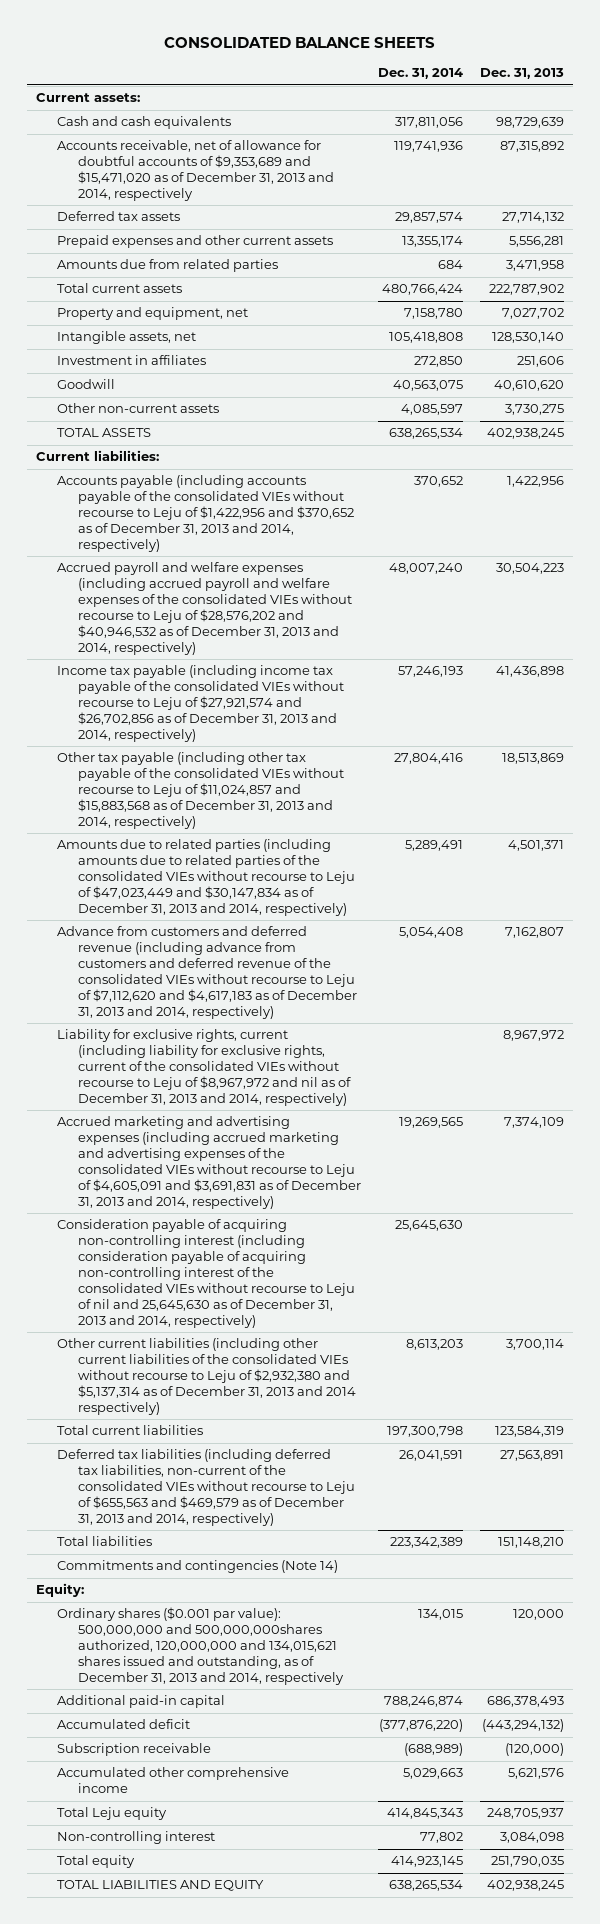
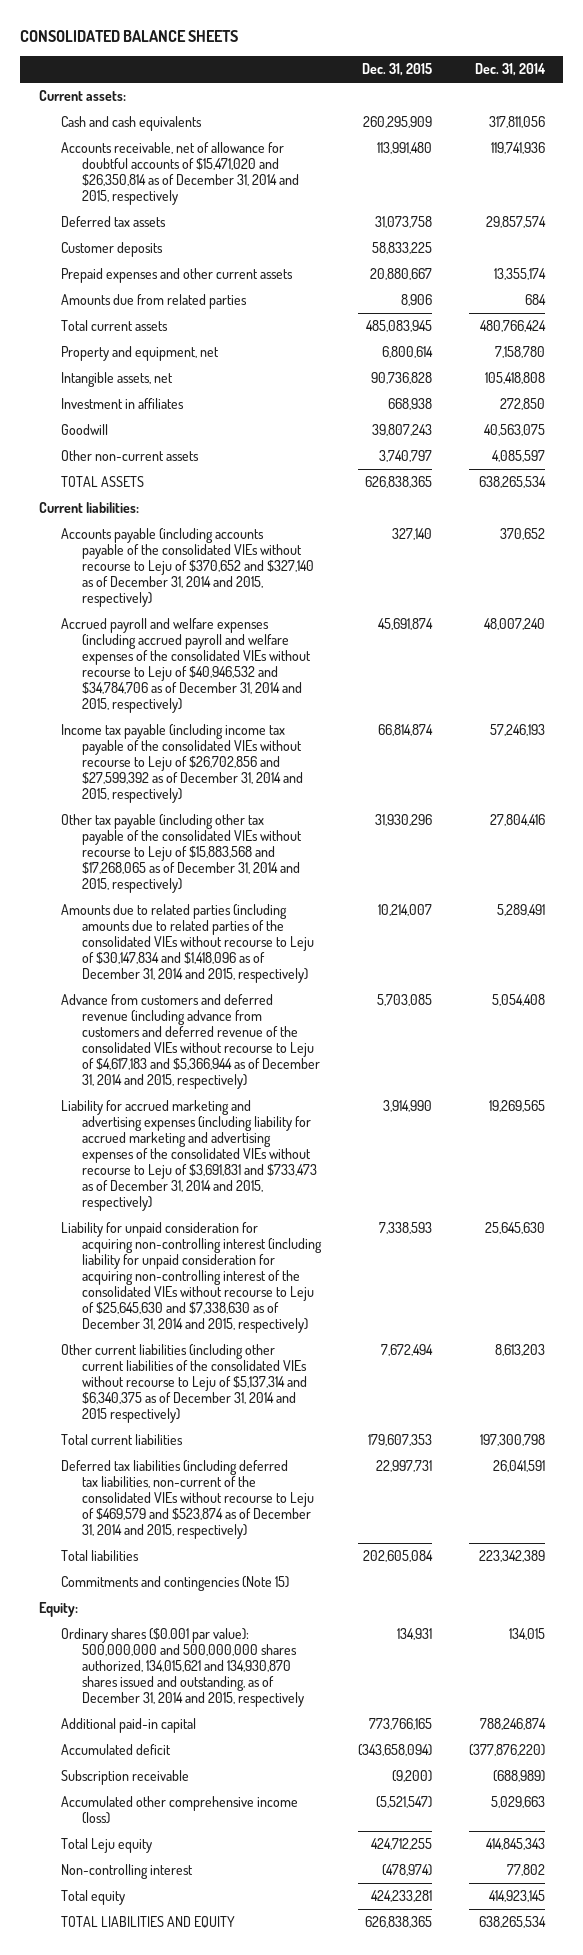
- | Dec. 31, 2014 | Dec. 31, 2013
+ | Dec. 31, 2015 | Dec. 31, 2014
- Accounts receivable, net of allowance for doubtful accounts of $9,353,689 and $15,471,020 as of December 31, 2013 and 2014, respectively | 119,741,936 | 87,315,892
+ Accounts receivable, net of allowance for doubtful accounts of $15,471,020 and $26,350,814 as of December 31, 2014 and 2015, respectively | 113,991,480 | 119,741,936
+ Customer deposits | 58,833,225 |
- Accounts payable (including accounts payable of the consolidated VIEs without recourse to Leju of $1,422,956 and $370,652 as of December 31, 2013 and 2014, respectively) | 370,652 | 1,422,956
- Accrued payroll and welfare expenses (including accrued payroll and welfare expenses of the consolidated VIEs without recourse to Leju of $28,576,202 and $40,946,532 as of December 31, 2013 and 2014, respectively) | 48,007,240 | 30,504,223
- Income tax payable (including income tax payable of the consolidated VIEs without recourse to Leju of $27,921,574 and $26,702,856 as of December 31, 2013 and 2014, respectively) | 57,246,193 | 41,436,898
- Other tax payable (including other tax payable of the consolidated VIEs without recourse to Leju of $11,024,857 and $15,883,568 as of December 31, 2013 and 2014, respectively) | 27,804,416 | 18,513,869
- Amounts due to related parties (including amounts due to related parties of the consolidated VIEs without recourse to Leju of $47,023,449 and $30,147,834 as of December 31, 2013 and 2014, respectively) | 5,289,491 | 4,501,371
- Advance from customers and deferred revenue (including advance from customers and deferred revenue of the consolidated VIEs without recourse to Leju of $7,112,620 and $4,617,183 as of December 31, 2013 and 2014, respectively) | 5,054,408 | 7,162,807
- Liability for exclusive rights, current (including liability for exclusive rights, current of the consolidated VIEs without recourse to Leju of $8,967,972 and nil as of December 31, 2013 and 2014, respectively) | | 8,967,972
- Accrued marketing and advertising expenses (including accrued marketing and advertising expenses of the consolidated VIEs without recourse to Leju of $4,605,091 and $3,691,831 as of December 31, 2013 and 2014, respectively) | 19,269,565 | 7,374,109
- Consideration payable of acquiring non-controlling interest (including consideration payable of acquiring non-controlling interest of the consolidated VIEs without recourse to Leju of nil and 25,645,630 as of December 31, 2013 and 2014, respectively) | 25,645,630 |
- Other current liabilities (including other current liabilities of the consolidated VIEs without recourse to Leju of $2,932,380 and $5,137,314 as of December 31, 2013 and 2014 respectively) | 8,613,203 | 3,700,114
+ Accounts payable (including accounts payable of the consolidated VIEs without recourse to Leju of $370,652 and $327,140 as of December 31, 2014 and 2015, respectively) | 327,140 | 370,652
+ Accrued payroll and welfare expenses (including accrued payroll and welfare expenses of the consolidated VIEs without recourse to Leju of $40,946,532 and $34,784,706 as of December 31, 2014 and 2015, respectively) | 45,691,874 | 48,007,240
+ Income tax payable (including income tax payable of the consolidated VIEs without recourse to Leju of $26,702,856 and $27,599,392 as of December 31, 2014 and 2015, respectively) | 66,814,874 | 57,246,193
+ Other tax payable (including other tax payable of the consolidated VIEs without recourse to Leju of $15,883,568 and $17,268,065 as of December 31, 2014 and 2015, respectively) | 31,930,296 | 27,804,416
+ Amounts due to related parties (including amounts due to related parties of the consolidated VIEs without recourse to Leju of $30,147,834 and $1,418,096 as of December 31, 2014 and 2015, respectively) | 10,214,007 | 5,289,491
+ Advance from customers and deferred revenue (including advance from customers and deferred revenue of the consolidated VIEs without recourse to Leju of $4,617,183 and $5,366,944 as of December 31, 2014 and 2015, respectively) | 5,703,085 | 5,054,408
+ Liability for accrued marketing and advertising expenses (including liability for accrued marketing and advertising expenses of the consolidated VIEs without recourse to Leju of $3,691,831 and $733,473 as of December 31, 2014 and 2015, respectively) | 3,914,990 | 19,269,565
+ Liability for unpaid consideration for acquiring non-controlling interest (including liability for unpaid consideration for acquiring non-controlling interest of the consolidated VIEs without recourse to Leju of $25,645,630 and $7,338,630 as of December 31, 2014 and 2015, respectively) | 7,338,593 | 25,645,630
+ Other current liabilities (including other current liabilities of the consolidated VIEs without recourse to Leju of $5,137,314 and $6,340,375 as of December 31, 2014 and 2015 respectively) | 7,672,494 | 8,613,203
- Deferred tax liabilities (including deferred tax liabilities, non-current of the consolidated VIEs without recourse to Leju of $655,563 and $469,579 as of December 31, 2013 and 2014, respectively) | 26,041,591 | 27,563,891
+ Deferred tax liabilities (including deferred tax liabilities, non-current of the consolidated VIEs without recourse to Leju of $469,579 and $523,874 as of December 31, 2014 and 2015, respectively) | 22,997,731 | 26,041,591
- Commitments and contingencies (Note 14)
+ Commitments and contingencies (Note 15)
- Ordinary shares ($0.001 par value): 500,000,000 and 500,000,000shares authorized, 120,000,000 and 134,015,621 shares issued and outstanding, as of December 31, 2013 and 2014, respectively | 134,015 | 120,000
+ Ordinary shares ($0.001 par value): 500,000,000 and 500,000,000 shares authorized, 134,015,621 and 134,930,870 shares issued and outstanding, as of December 31, 2014 and 2015, respectively | 134,931 | 134,015
- Accumulated other comprehensive income | 5,029,663 | 5,621,576
+ Accumulated other comprehensive income (loss) | (5,521,547) | 5,029,663

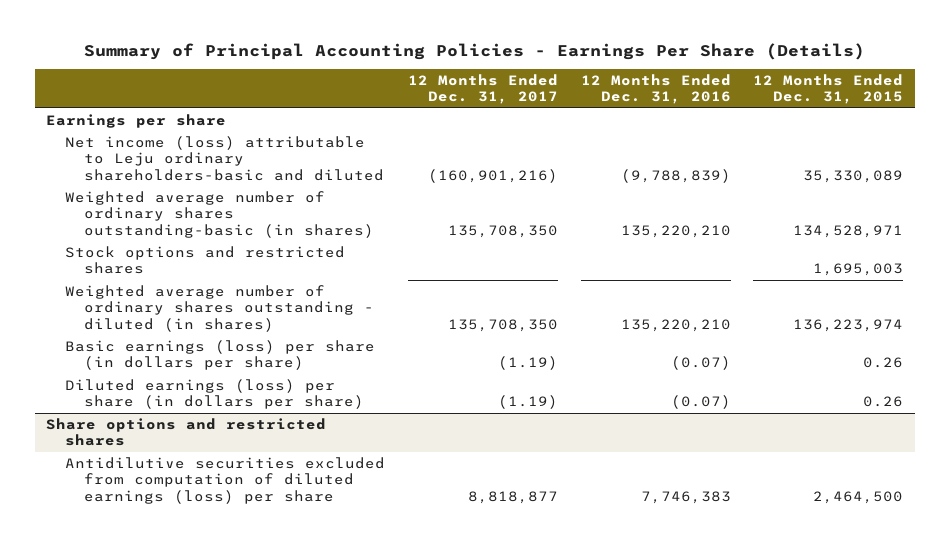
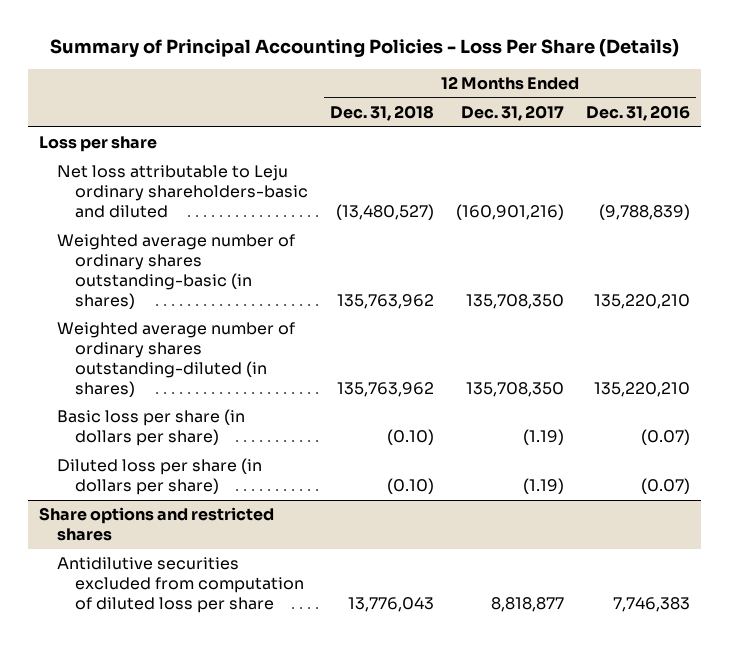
- Summary of Principal Accounting Policies - Earnings Per Share (Details)
+ Summary of Principal Accounting Policies - Loss Per Share (Details)
- | 12 Months Ended Dec. 31, 2017 | 12 Months Ended Dec. 31, 2016 | 12 Months Ended Dec. 31, 2015
+ | 12 Months Ended Dec. 31, 2018 | 12 Months Ended Dec. 31, 2017 | 12 Months Ended Dec. 31, 2016
- Earnings per share
- Net income (loss) attributable to Leju ordinary shareholders-basic and diluted | (160,901,216) | (9,788,839) | 35,330,089
+ Loss per share
+ Net loss attributable to Leju ordinary shareholders-basic and diluted | (13,480,527) | (160,901,216) | (9,788,839)
- Stock options and restricted shares | | | 1,695,003
- Weighted average number of ordinary shares outstanding - diluted (in shares) | 135,708,350 | 135,220,210 | 136,223,974
- Basic earnings (loss) per share (in dollars per share) | (1.19) | (0.07) | 0.26
- Diluted earnings (loss) per share (in dollars per share) | (1.19) | (0.07) | 0.26
+ Weighted average number of ordinary shares outstanding-diluted (in shares) | 135,763,962 | 135,708,350 | 135,220,210
+ Basic loss per share (in dollars per share) | (0.10) | (1.19) | (0.07)
+ Diluted loss per share (in dollars per share) | (0.10) | (1.19) | (0.07)
@ Share options and restricted shares
- Antidilutive securities excluded from computation of diluted earnings (loss) per share | 8,818,877 | 7,746,383 | 2,464,500
+ Antidilutive securities excluded from computation of diluted loss per share | 13,776,043 | 8,818,877 | 7,746,383

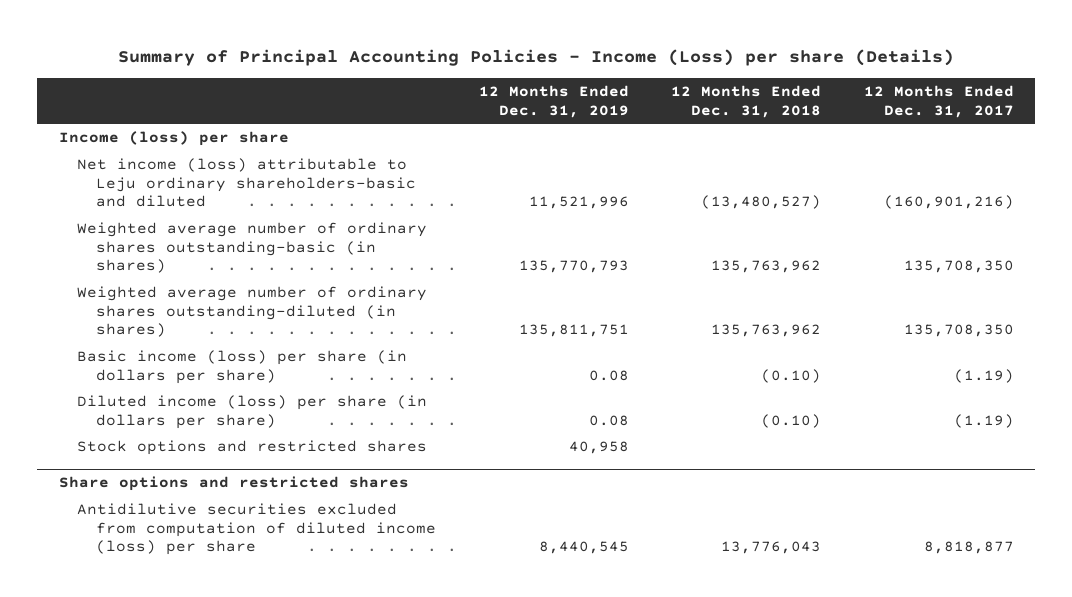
- Summary of Principal Accounting Policies - Loss Per Share (Details)
+ Summary of Principal Accounting Policies - Income (Loss) per share (Details)
- | 12 Months Ended Dec. 31, 2018 | 12 Months Ended Dec. 31, 2017 | 12 Months Ended Dec. 31, 2016
+ | 12 Months Ended Dec. 31, 2019 | 12 Months Ended Dec. 31, 2018 | 12 Months Ended Dec. 31, 2017
- Loss per share
- Net loss attributable to Leju ordinary shareholders-basic and diluted | (13,480,527) | (160,901,216) | (9,788,839)
+ Income (loss) per share
+ Net income (loss) attributable to Leju ordinary shareholders-basic and diluted | 11,521,996 | (13,480,527) | (160,901,216)
- Basic loss per share (in dollars per share) | (0.10) | (1.19) | (0.07)
- Diluted loss per share (in dollars per share) | (0.10) | (1.19) | (0.07)
+ Basic income (loss) per share (in dollars per share) | 0.08 | (0.10) | (1.19)
+ Diluted income (loss) per share (in dollars per share) | 0.08 | (0.10) | (1.19)
+ Stock options and restricted shares | 40,958 | |
@ Share options and restricted shares
- Antidilutive securities excluded from computation of diluted loss per share | 13,776,043 | 8,818,877 | 7,746,383
+ Antidilutive securities excluded from computation of diluted income (loss) per share | 8,440,545 | 13,776,043 | 8,818,877

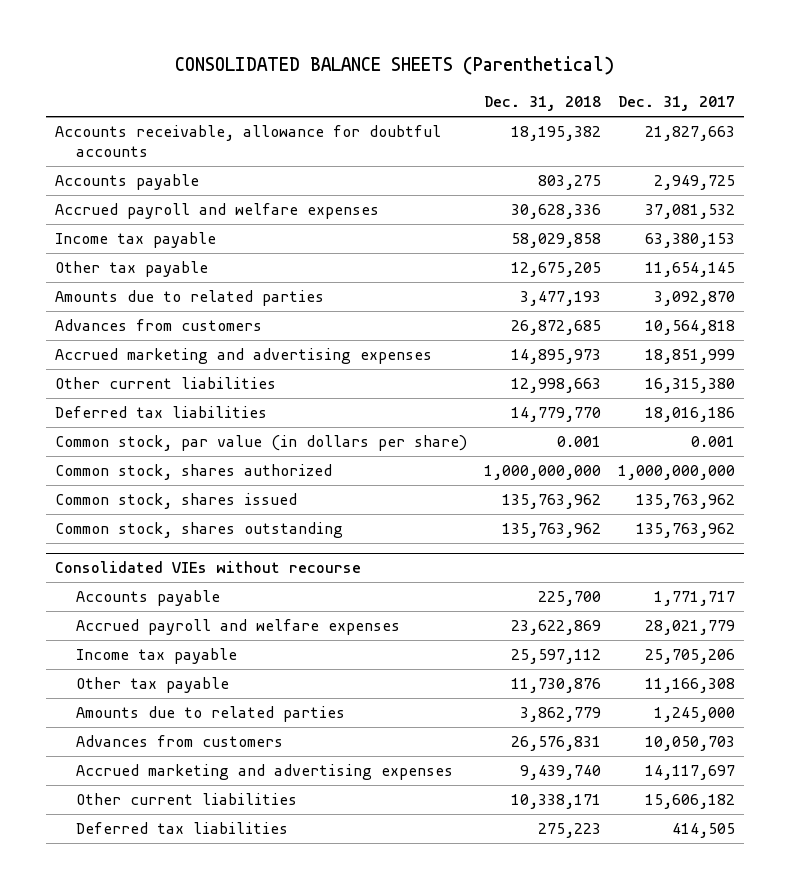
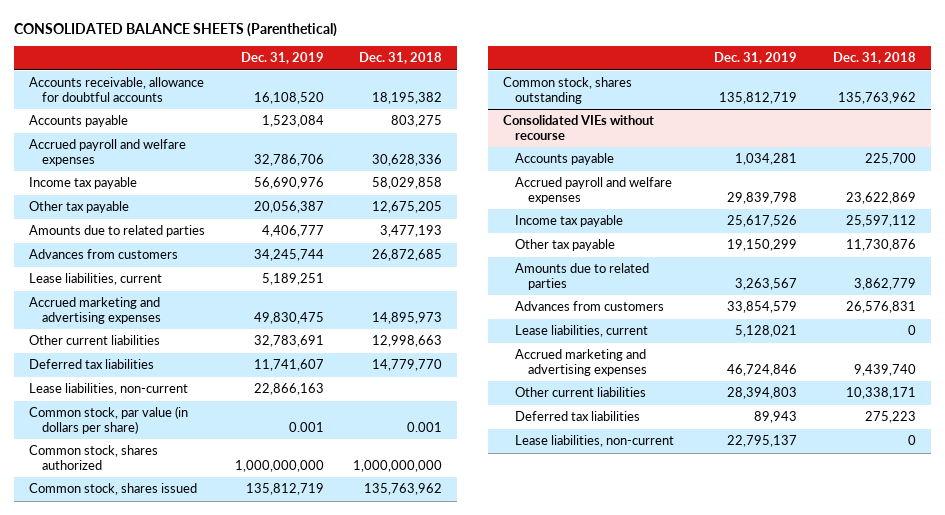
- | Dec. 31, 2018 | Dec. 31, 2017
+ | Dec. 31, 2019 | Dec. 31, 2018
+ Lease liabilities, current | 5,189,251 |
+ Lease liabilities, non-current | 22,866,163 |
@ Consolidated VIEs without recourse
+ Lease liabilities, current | 5,128,021 | 0
+ Lease liabilities, non-current | 22,795,137 | 0

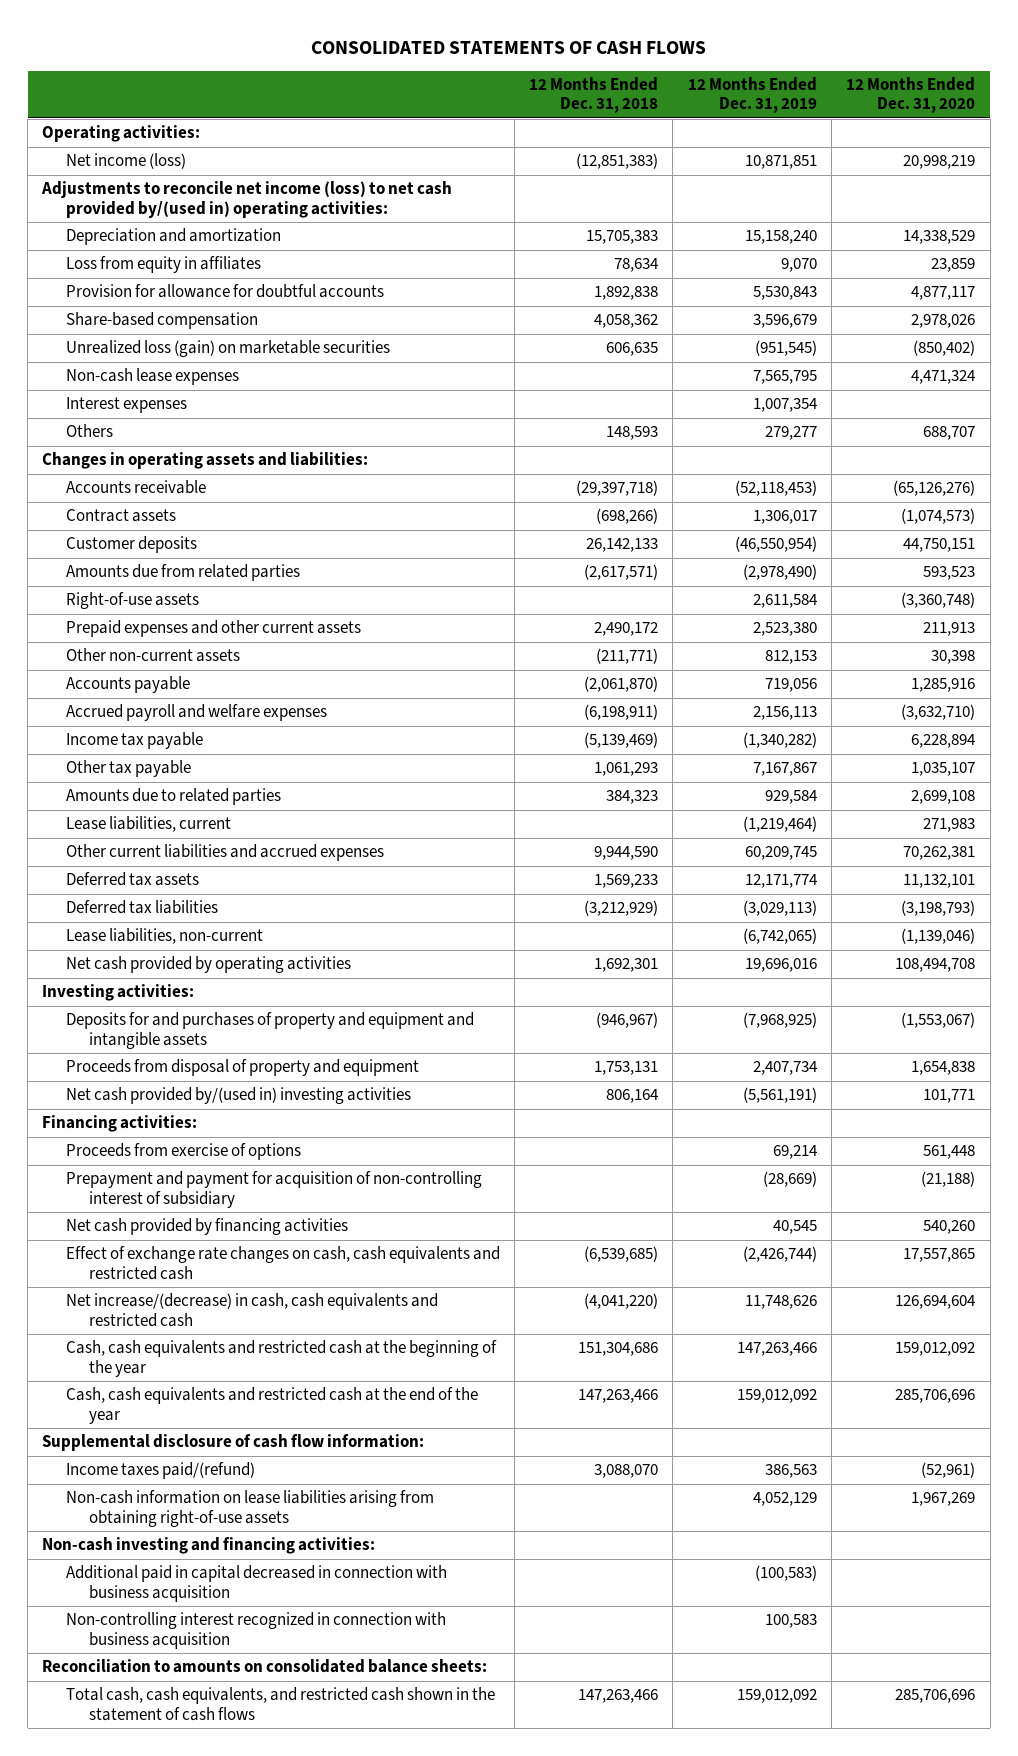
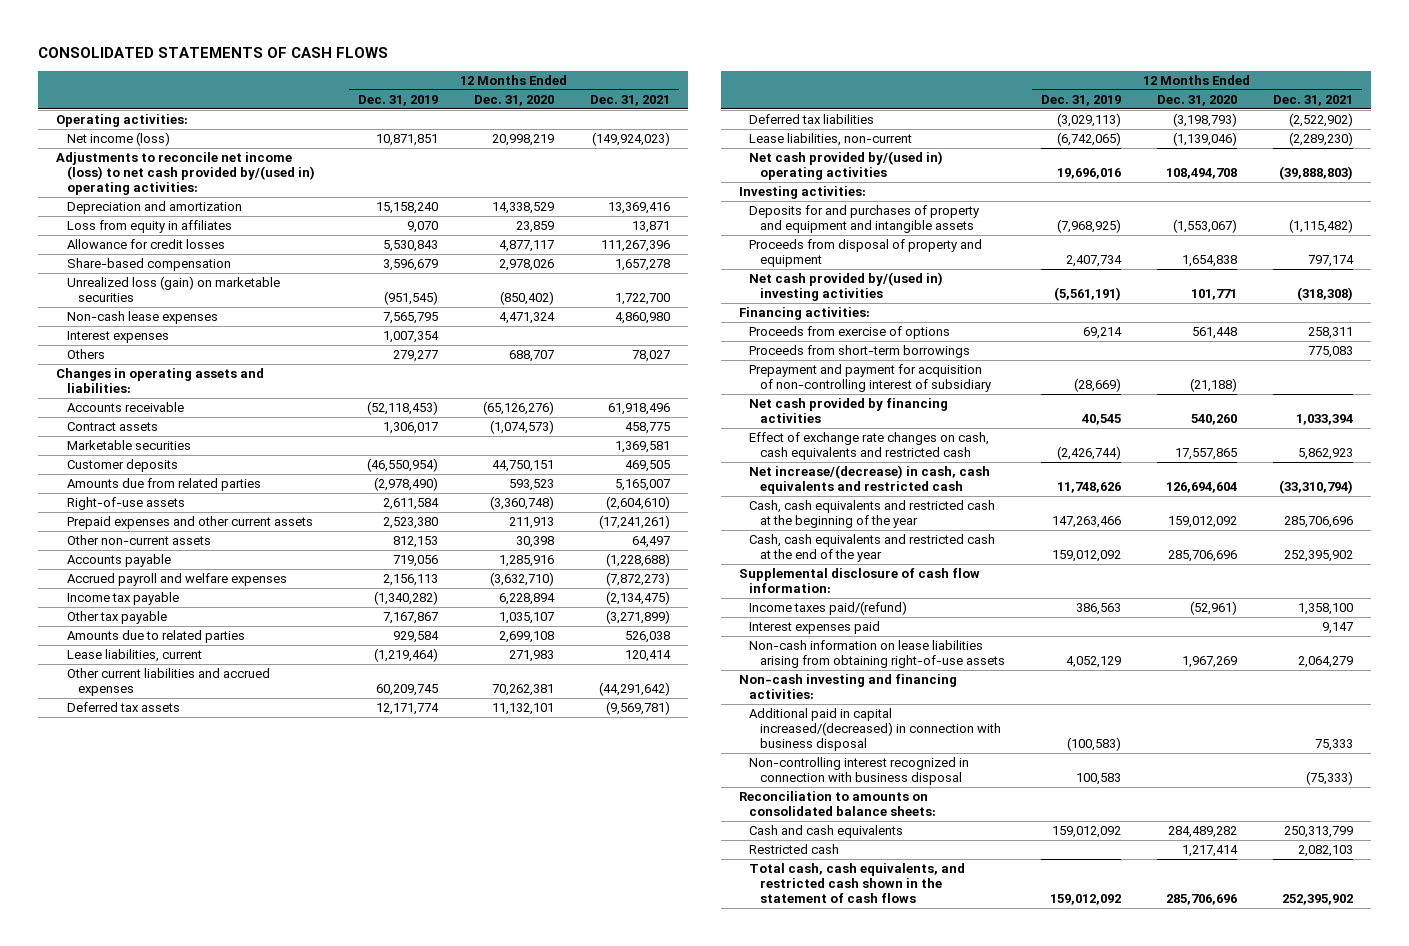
- | 12 Months Ended Dec. 31, 2018 | 12 Months Ended Dec. 31, 2019 | 12 Months Ended Dec. 31, 2020
+ | 12 Months Ended Dec. 31, 2019 | 12 Months Ended Dec. 31, 2020 | 12 Months Ended Dec. 31, 2021
- Provision for allowance for doubtful accounts | 1,892,838 | 5,530,843 | 4,877,117
+ Allowance for credit losses | 5,530,843 | 4,877,117 | 111,267,396
+ Marketable securities | | | 1,369,581
- Net cash provided by operating activities | 1,692,301 | 19,696,016 | 108,494,708
+ Net cash provided by/(used in) operating activities | 19,696,016 | 108,494,708 | (39,888,803)
+ Proceeds from short-term borrowings | | | 775,083
+ Interest expenses paid | | | 9,147
- Additional paid in capital decreased in connection with business acquisition | | (100,583) |
- Non-controlling interest recognized in connection with business acquisition | | 100,583 |
+ Additional paid in capital increased/(decreased) in connection with business disposal | (100,583) | | 75,333
+ Non-controlling interest recognized in connection with business disposal | 100,583 | | (75,333)
+ Cash and cash equivalents | 159,012,092 | 284,489,282 | 250,313,799
+ Restricted cash | | 1,217,414 | 2,082,103

